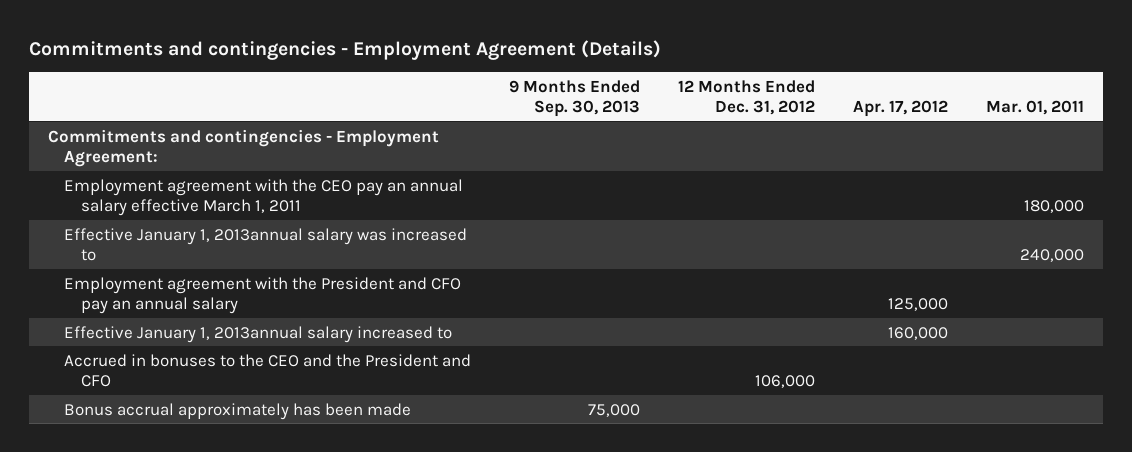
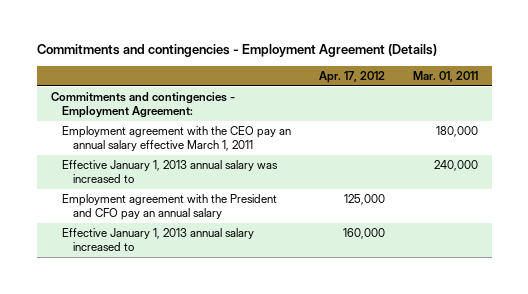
- | 9 Months Ended Sep. 30, 2013 | 12 Months Ended Dec. 31, 2012 | Apr. 17, 2012 | Mar. 01, 2011
+ | Apr. 17, 2012 | Mar. 01, 2011
- Effective January 1, 2013annual salary was increased to | | | | 240,000
+ Effective January 1, 2013 annual salary was increased to | | 240,000
- Effective January 1, 2013annual salary increased to | | | 160,000 |
- Accrued in bonuses to the CEO and the President and CFO | | 106,000 | |
- Bonus accrual approximately has been made | 75,000 | | |
+ Effective January 1, 2013 annual salary increased to | 160,000 |

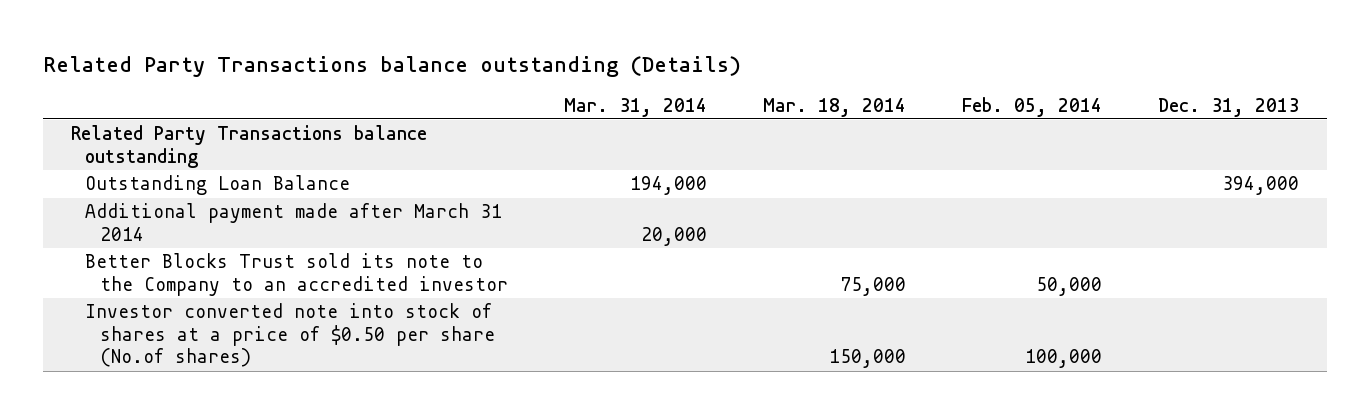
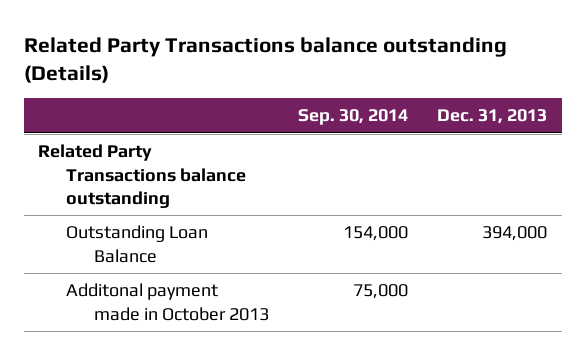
- | Mar. 31, 2014 | Mar. 18, 2014 | Feb. 05, 2014 | Dec. 31, 2013
+ | Sep. 30, 2014 | Dec. 31, 2013
- Additional payment made after March 31 2014 | 20,000 | | |
- Better Blocks Trust sold its note to the Company to an accredited investor | | 75,000 | 50,000 |
- Investor converted note into stock of shares at a price of $0.50 per share (No.of shares) | | 150,000 | 100,000 |
+ Additonal payment made in October 2013 | 75,000 |

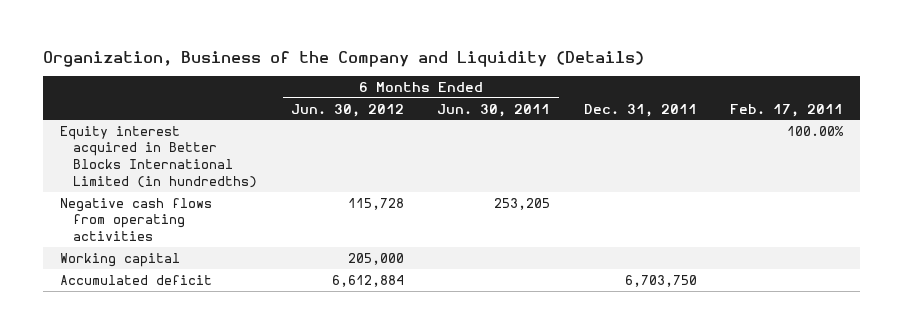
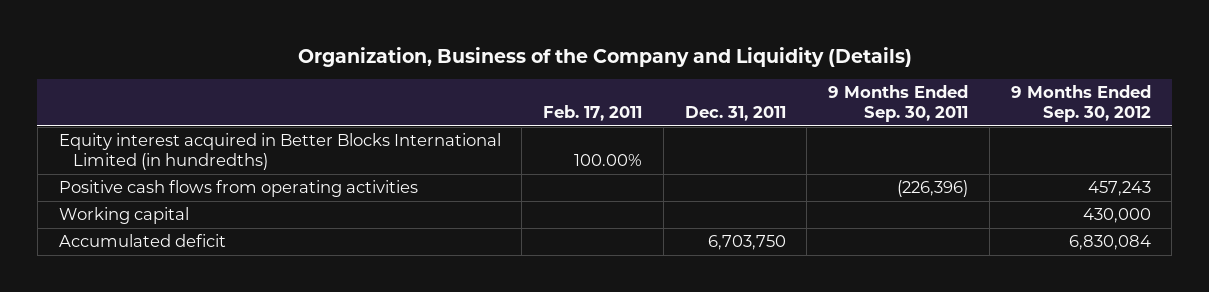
- | 6 Months Ended Jun. 30, 2012 | 6 Months Ended Jun. 30, 2011 | Dec. 31, 2011 | Feb. 17, 2011
+ | Feb. 17, 2011 | Dec. 31, 2011 | 9 Months Ended Sep. 30, 2011 | 9 Months Ended Sep. 30, 2012
- Negative cash flows from operating activities | 115,728 | 253,205 | |
+ Positive cash flows from operating activities | | | (226,396) | 457,243

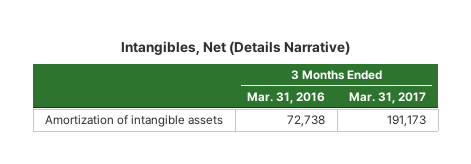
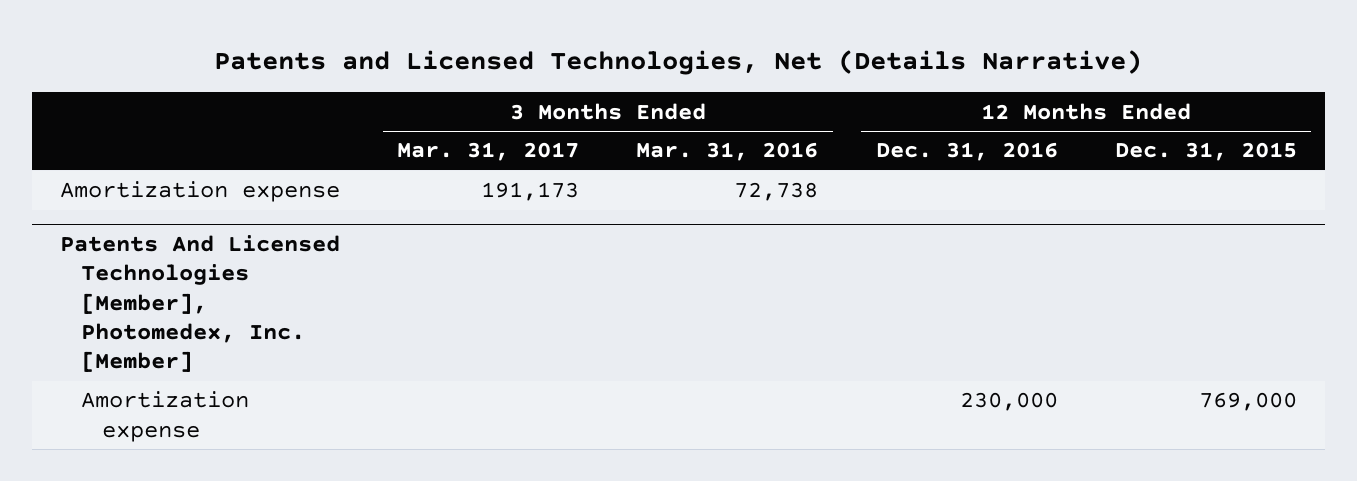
- Intangibles, Net (Details Narrative)
+ Patents and Licensed Technologies, Net (Details Narrative)
- | 3 Months Ended Mar. 31, 2016 | 3 Months Ended Mar. 31, 2017
+ | 3 Months Ended Mar. 31, 2017 | 3 Months Ended Mar. 31, 2016 | 12 Months Ended Dec. 31, 2016 | 12 Months Ended Dec. 31, 2015
- Amortization of intangible assets | 72,738 | 191,173
+ Amortization expense | 191,173 | 72,738 | |
+ Patents And Licensed Technologies [Member], Photomedex, Inc. [Member]
+ Amortization expense | | | 230,000 | 769,000

